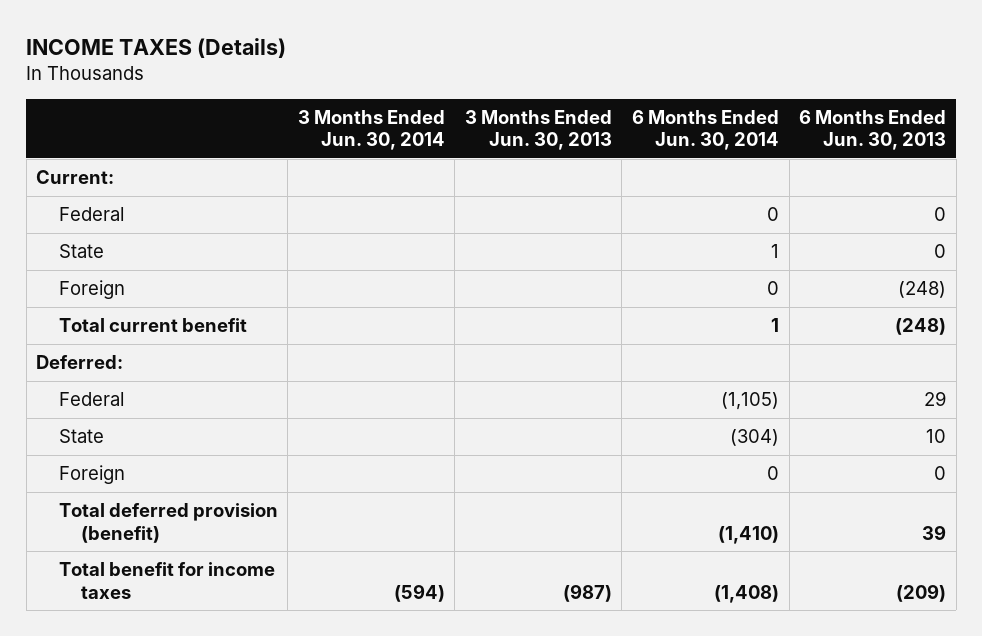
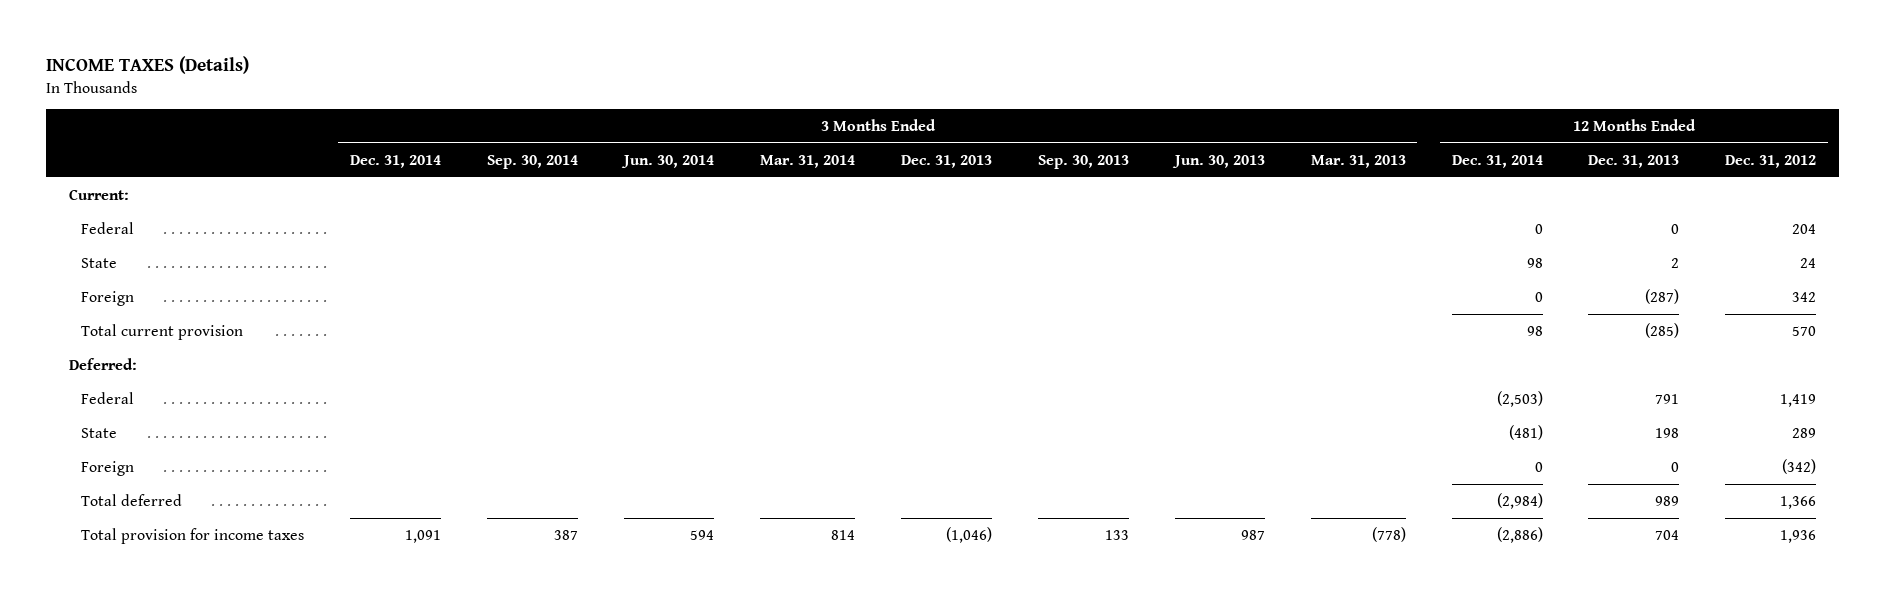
- | 3 Months Ended Jun. 30, 2014 | 3 Months Ended Jun. 30, 2013 | 6 Months Ended Jun. 30, 2014 | 6 Months Ended Jun. 30, 2013
+ | 3 Months Ended Dec. 31, 2014 | 3 Months Ended Sep. 30, 2014 | 3 Months Ended Jun. 30, 2014 | 3 Months Ended Mar. 31, 2014 | 3 Months Ended Dec. 31, 2013 | 3 Months Ended Sep. 30, 2013 | 3 Months Ended Jun. 30, 2013 | 3 Months Ended Mar. 31, 2013 | 12 Months Ended Dec. 31, 2014 | 12 Months Ended Dec. 31, 2013 | 12 Months Ended Dec. 31, 2012
- Total current benefit | | | 1 | (248)
+ Total current provision | | | | | | | | | 98 | (285) | 570
- Total deferred provision (benefit) | | | (1,410) | 39
- Total benefit for income taxes | (594) | (987) | (1,408) | (209)
+ Total deferred | | | | | | | | | (2,984) | 989 | 1,366
+ Total provision for income taxes | 1,091 | 387 | 594 | 814 | (1,046) | 133 | 987 | (778) | (2,886) | 704 | 1,936

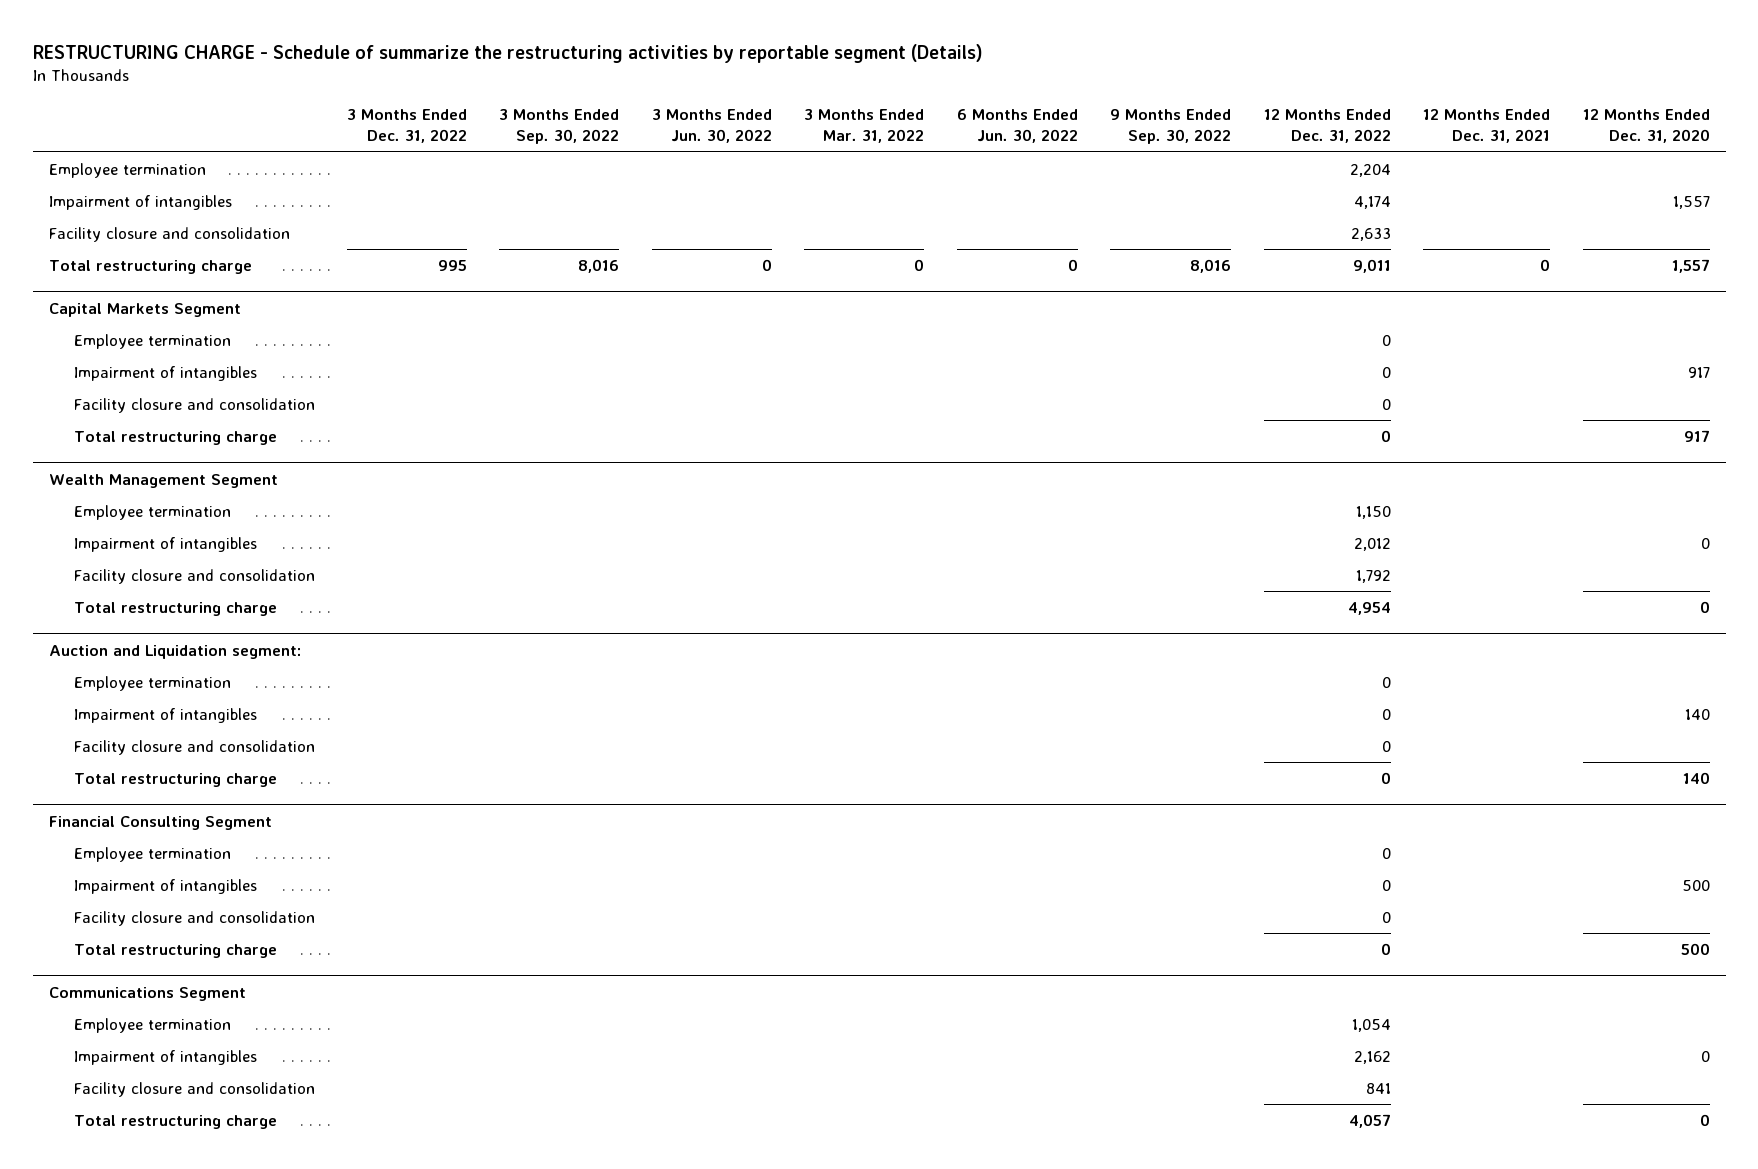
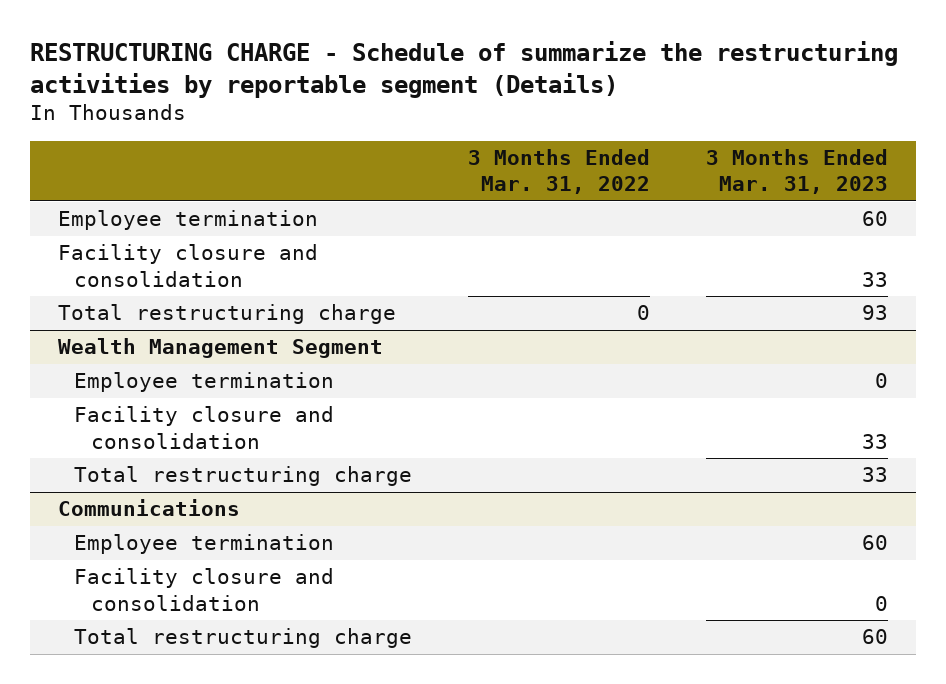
- | 3 Months Ended Dec. 31, 2022 | 3 Months Ended Sep. 30, 2022 | 3 Months Ended Jun. 30, 2022 | 3 Months Ended Mar. 31, 2022 | 6 Months Ended Jun. 30, 2022 | 9 Months Ended Sep. 30, 2022 | 12 Months Ended Dec. 31, 2022 | 12 Months Ended Dec. 31, 2021 | 12 Months Ended Dec. 31, 2020
+ | 3 Months Ended Mar. 31, 2022 | 3 Months Ended Mar. 31, 2023
- Impairment of intangibles | | | | | | | 4,174 | | 1,557
- Capital Markets Segment
- Employee termination | | | | | | | 0 | |
- Impairment of intangibles | | | | | | | 0 | | 917
- Facility closure and consolidation | | | | | | | 0 | |
- Total restructuring charge | | | | | | | 0 | | 917
@ Wealth Management Segment
- Impairment of intangibles | | | | | | | 2,012 | | 0
- Auction and Liquidation segment:
- Employee termination | | | | | | | 0 | |
- Impairment of intangibles | | | | | | | 0 | | 140
- Facility closure and consolidation | | | | | | | 0 | |
- Total restructuring charge | | | | | | | 0 | | 140
- Financial Consulting Segment
- Employee termination | | | | | | | 0 | |
- Impairment of intangibles | | | | | | | 0 | | 500
- Facility closure and consolidation | | | | | | | 0 | |
- Total restructuring charge | | | | | | | 0 | | 500
- Communications Segment
+ Communications
- Impairment of intangibles | | | | | | | 2,162 | | 0

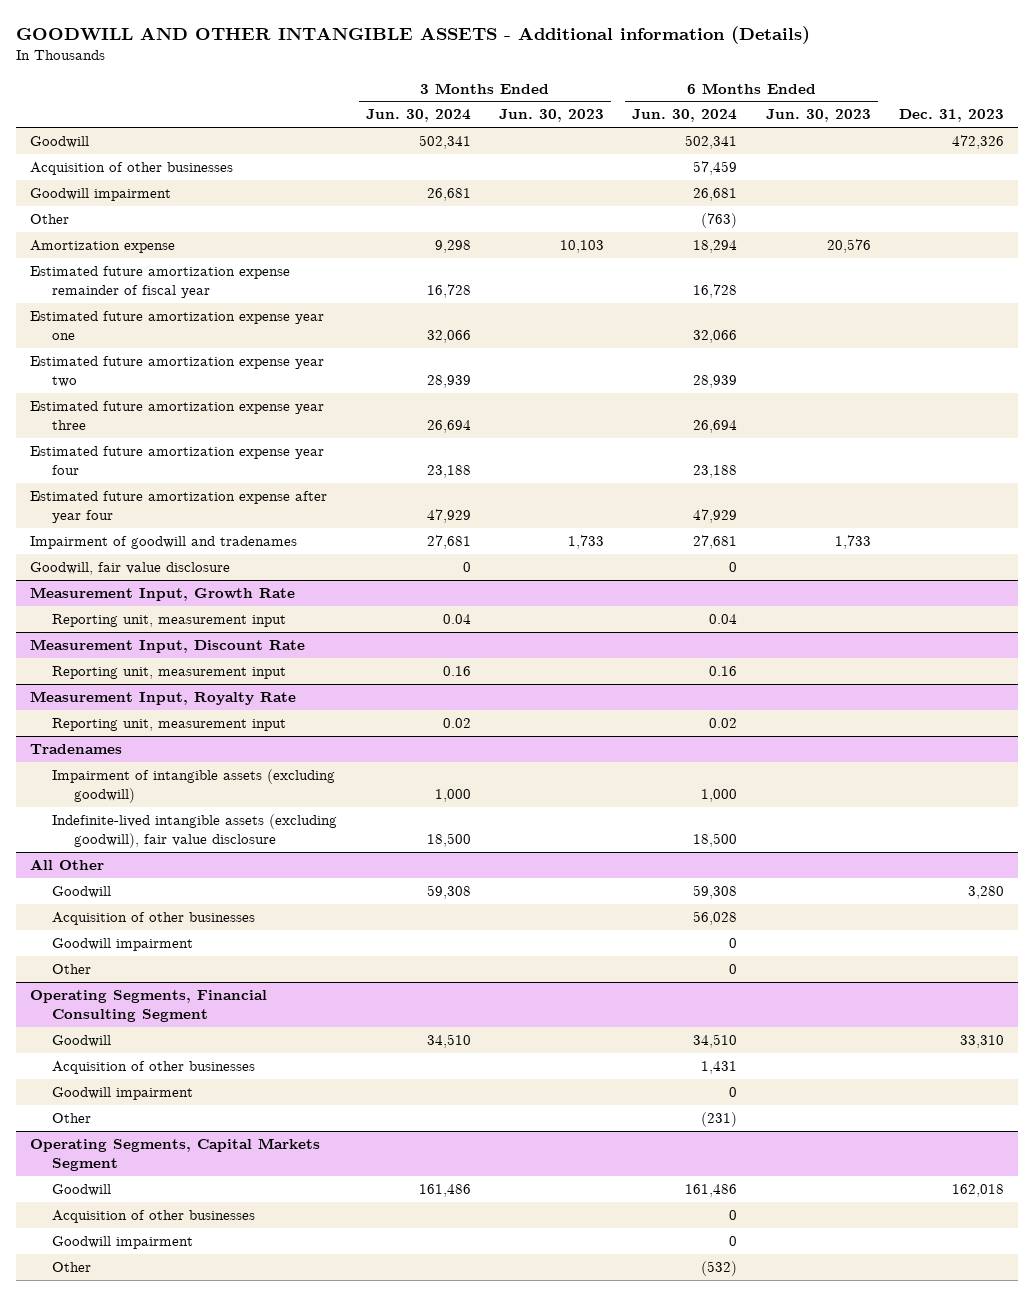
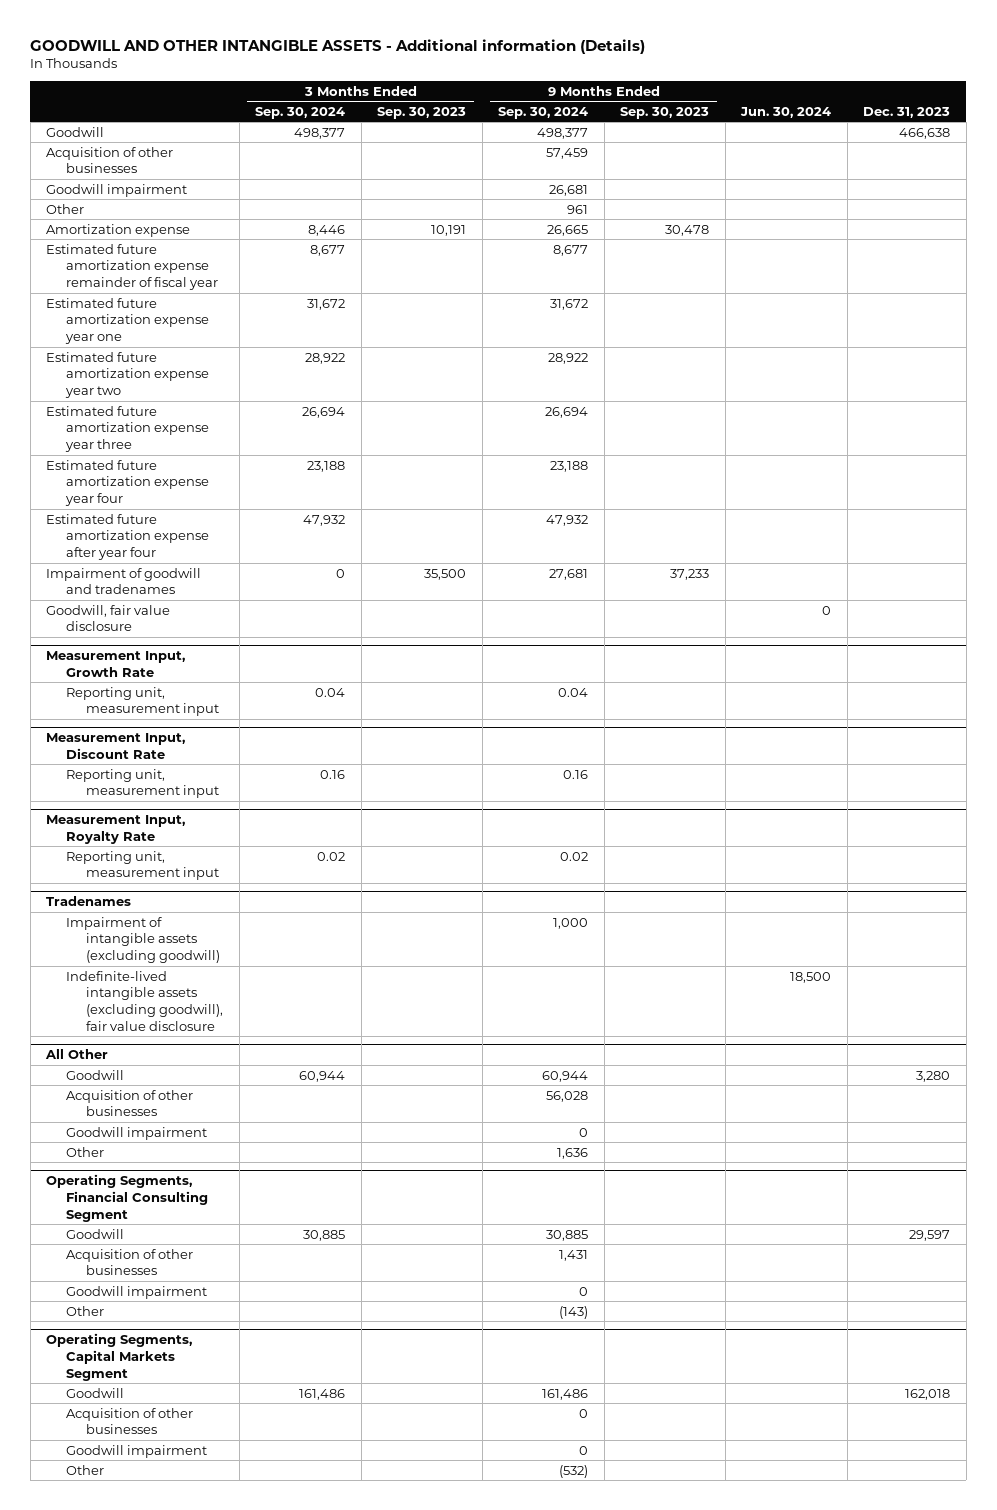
- | 3 Months Ended Jun. 30, 2024 | 3 Months Ended Jun. 30, 2023 | 6 Months Ended Jun. 30, 2024 | 6 Months Ended Jun. 30, 2023 | Dec. 31, 2023
+ | 3 Months Ended Sep. 30, 2024 | 3 Months Ended Sep. 30, 2023 | 9 Months Ended Sep. 30, 2024 | 9 Months Ended Sep. 30, 2023 | Jun. 30, 2024 | Dec. 31, 2023
- Goodwill | 502,341 | | 502,341 | | 472,326
+ Goodwill | 498,377 | | 498,377 | | | 466,638
@ Operating Segments, Financial Consulting Segment
- Goodwill | 34,510 | | 34,510 | | 33,310
+ Goodwill | 30,885 | | 30,885 | | | 29,597

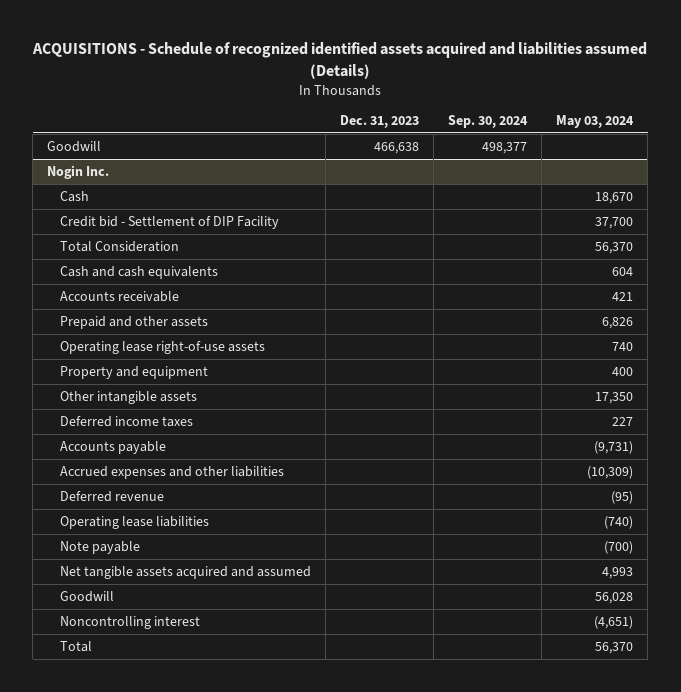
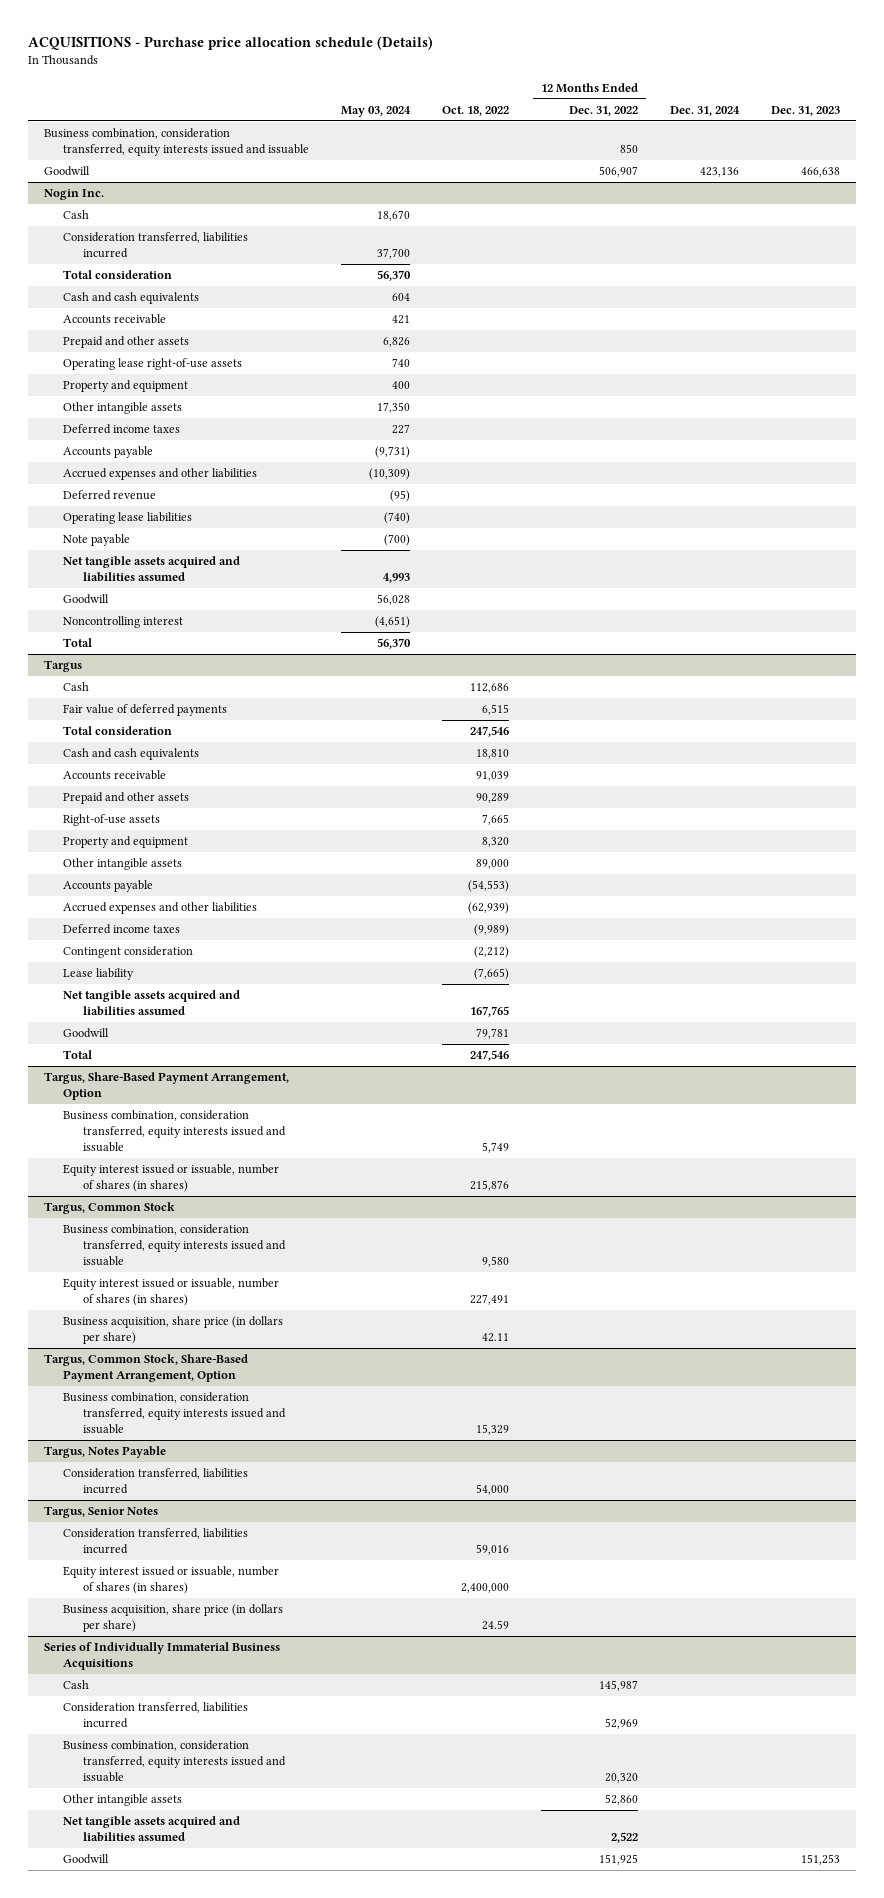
- ACQUISITIONS - Schedule of recognized identified assets acquired and liabilities assumed (Details)
+ ACQUISITIONS - Purchase price allocation schedule (Details)
- | Dec. 31, 2023 | Sep. 30, 2024 | May 03, 2024
+ | May 03, 2024 | Oct. 18, 2022 | 12 Months Ended Dec. 31, 2022 | Dec. 31, 2024 | Dec. 31, 2023
+ Business combination, consideration transferred, equity interests issued and issuable | | | 850 | |
@ Nogin Inc.
- Credit bid - Settlement of DIP Facility | | | 37,700
- Total Consideration | | | 56,370
+ Consideration transferred, liabilities incurred | 37,700 | | | |
+ Total consideration | 56,370 | | | |
- Net tangible assets acquired and assumed | | | 4,993
+ Net tangible assets acquired and liabilities assumed | 4,993 | | | |
+ Targus
+ Cash | | 112,686 | | |
+ Fair value of deferred payments | | 6,515 | | |
+ Total consideration | | 247,546 | | |
+ Cash and cash equivalents | | 18,810 | | |
+ Accounts receivable | | 91,039 | | |
+ Prepaid and other assets | | 90,289 | | |
+ Right-of-use assets | | 7,665 | | |
+ Property and equipment | | 8,320 | | |
+ Other intangible assets | | 89,000 | | |
+ Accounts payable | | (54,553) | | |
+ Accrued expenses and other liabilities | | (62,939) | | |
+ Deferred income taxes | | (9,989) | | |
+ Contingent consideration | | (2,212) | | |
+ Lease liability | | (7,665) | | |
+ Net tangible assets acquired and liabilities assumed | | 167,765 | | |
+ Goodwill | | 79,781 | | |
+ Total | | 247,546 | | |
+ Targus, Share-Based Payment Arrangement, Option
+ Business combination, consideration transferred, equity interests issued and issuable | | 5,749 | | |
+ Equity interest issued or issuable, number of shares (in shares) | | 215,876 | | |
+ Targus, Common Stock
+ Business combination, consideration transferred, equity interests issued and issuable | | 9,580 | | |
+ Equity interest issued or issuable, number of shares (in shares) | | 227,491 | | |
+ Business acquisition, share price (in dollars per share) | | 42.11 | | |
+ Targus, Common Stock, Share-Based Payment Arrangement, Option
+ Business combination, consideration transferred, equity interests issued and issuable | | 15,329 | | |
+ Targus, Notes Payable
+ Consideration transferred, liabilities incurred | | 54,000 | | |
+ Targus, Senior Notes
+ Consideration transferred, liabilities incurred | | 59,016 | | |
+ Equity interest issued or issuable, number of shares (in shares) | | 2,400,000 | | |
+ Business acquisition, share price (in dollars per share) | | 24.59 | | |
+ Series of Individually Immaterial Business Acquisitions
+ Cash | | | 145,987 | |
+ Consideration transferred, liabilities incurred | | | 52,969 | |
+ Business combination, consideration transferred, equity interests issued and issuable | | | 20,320 | |
+ Other intangible assets | | | 52,860 | |
+ Net tangible assets acquired and liabilities assumed | | | 2,522 | |
+ Goodwill | | | 151,925 | | 151,253

